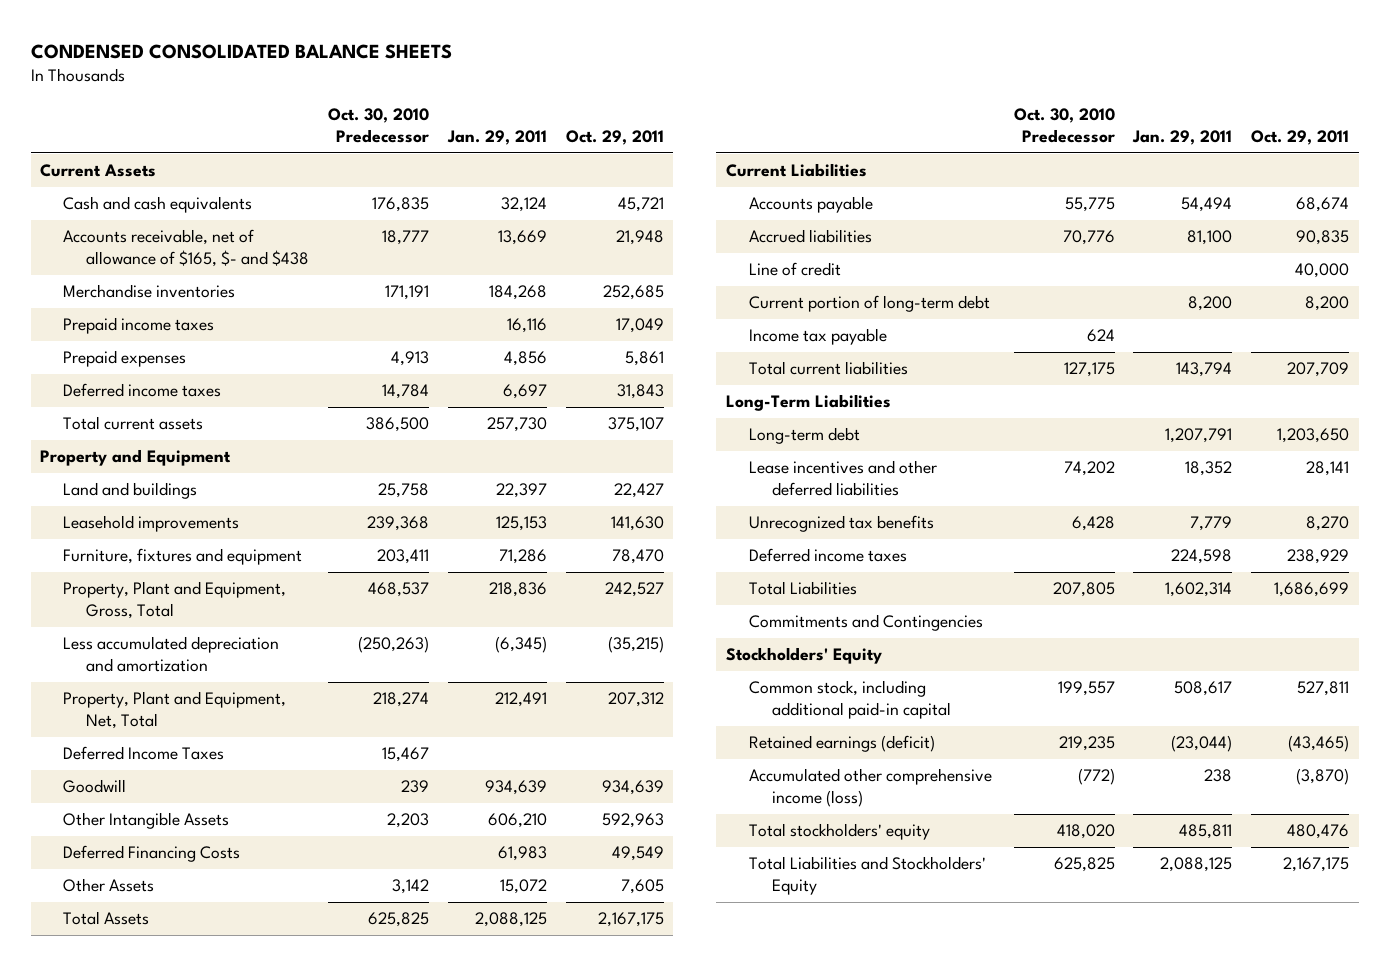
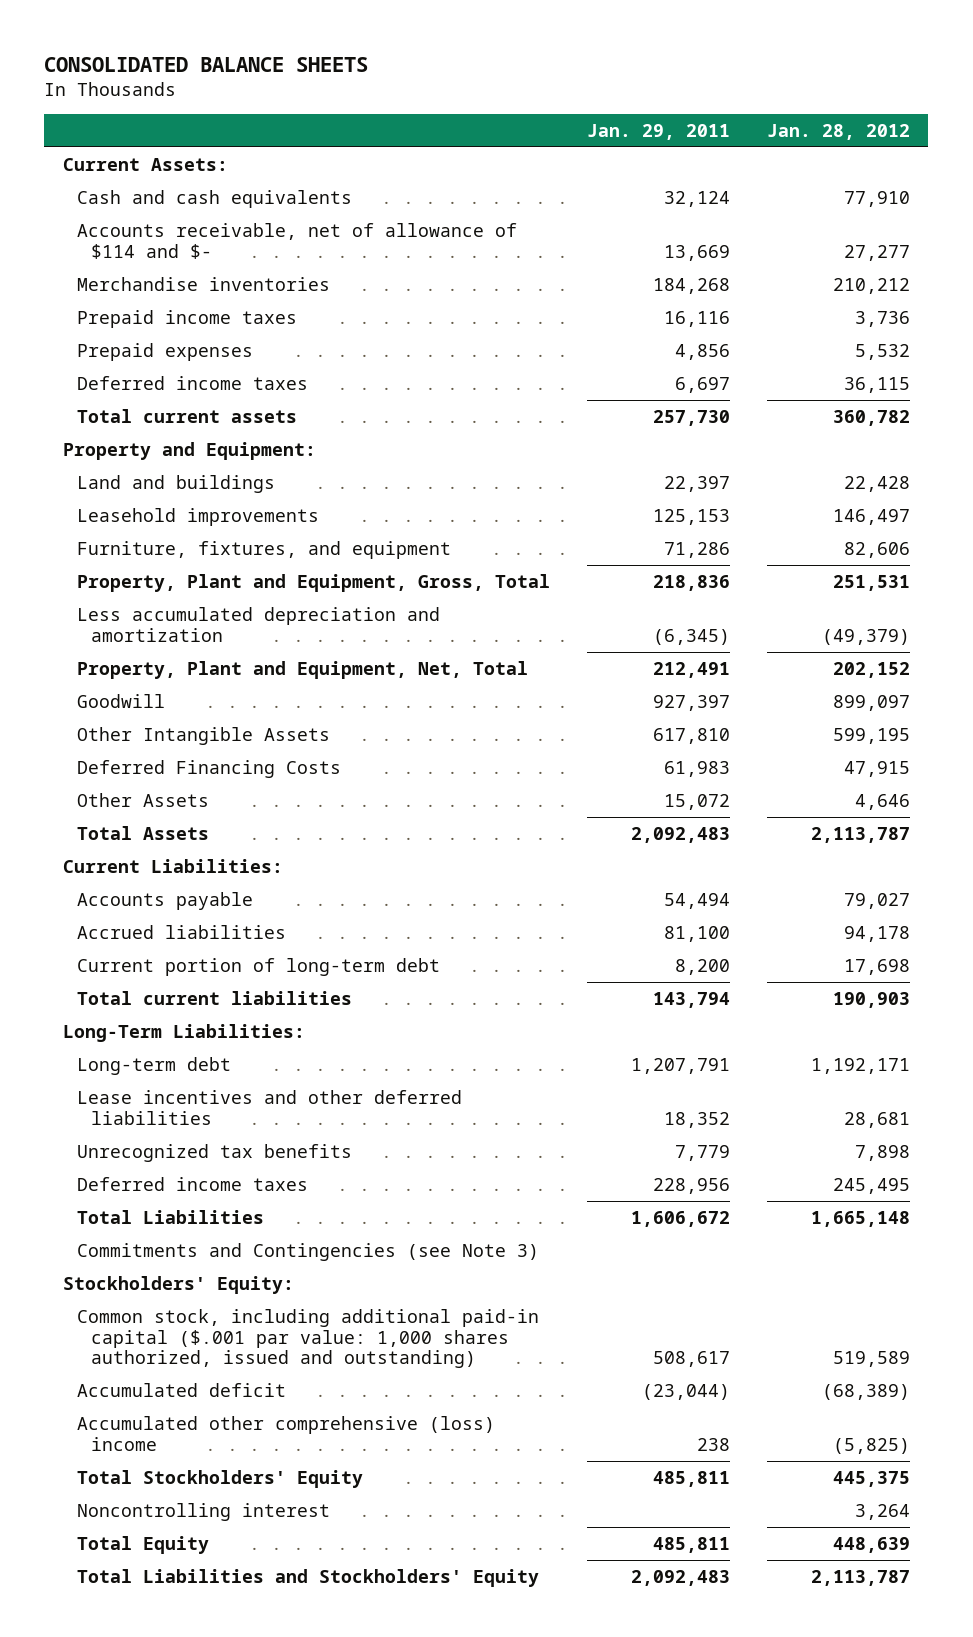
- CONDENSED CONSOLIDATED BALANCE SHEETS
+ CONSOLIDATED BALANCE SHEETS
- | Oct. 30, 2010 Predecessor | Jan. 29, 2011 | Oct. 29, 2011
+ | Jan. 29, 2011 | Jan. 28, 2012
- Current Assets
+ Current Assets:
- Accounts receivable, net of allowance of $165, $- and $438 | 18,777 | 13,669 | 21,948
+ Accounts receivable, net of allowance of $114 and $- | 13,669 | 27,277
- Property and Equipment
+ Property and Equipment:
- Furniture, fixtures and equipment | 203,411 | 71,286 | 78,470
+ Furniture, fixtures, and equipment | 71,286 | 82,606
- Deferred Income Taxes | 15,467 | |
- Goodwill | 239 | 934,639 | 934,639
- Other Intangible Assets | 2,203 | 606,210 | 592,963
+ Goodwill | 927,397 | 899,097
+ Other Intangible Assets | 617,810 | 599,195
- Total Assets | 625,825 | 2,088,125 | 2,167,175
- Current Liabilities
+ Total Assets | 2,092,483 | 2,113,787
+ Current Liabilities:
- Line of credit | | | 40,000
- Income tax payable | 624 | |
- Long-Term Liabilities
+ Long-Term Liabilities:
- Deferred income taxes | | 224,598 | 238,929
- Total Liabilities | 207,805 | 1,602,314 | 1,686,699
- Commitments and Contingencies
- Stockholders' Equity
- Common stock, including additional paid-in capital | 199,557 | 508,617 | 527,811
- Retained earnings (deficit) | 219,235 | (23,044) | (43,465)
- Accumulated other comprehensive income (loss) | (772) | 238 | (3,870)
- Total stockholders' equity | 418,020 | 485,811 | 480,476
- Total Liabilities and Stockholders' Equity | 625,825 | 2,088,125 | 2,167,175
+ Deferred income taxes | 228,956 | 245,495
+ Total Liabilities | 1,606,672 | 1,665,148
+ Commitments and Contingencies (see Note 3)
+ Stockholders' Equity:
+ Common stock, including additional paid-in capital ($.001 par value: 1,000 shares authorized, issued and outstanding) | 508,617 | 519,589
+ Accumulated deficit | (23,044) | (68,389)
+ Accumulated other comprehensive (loss) income | 238 | (5,825)
+ Total Stockholders' Equity | 485,811 | 445,375
+ Noncontrolling interest | | 3,264
+ Total Equity | 485,811 | 448,639
+ Total Liabilities and Stockholders' Equity | 2,092,483 | 2,113,787

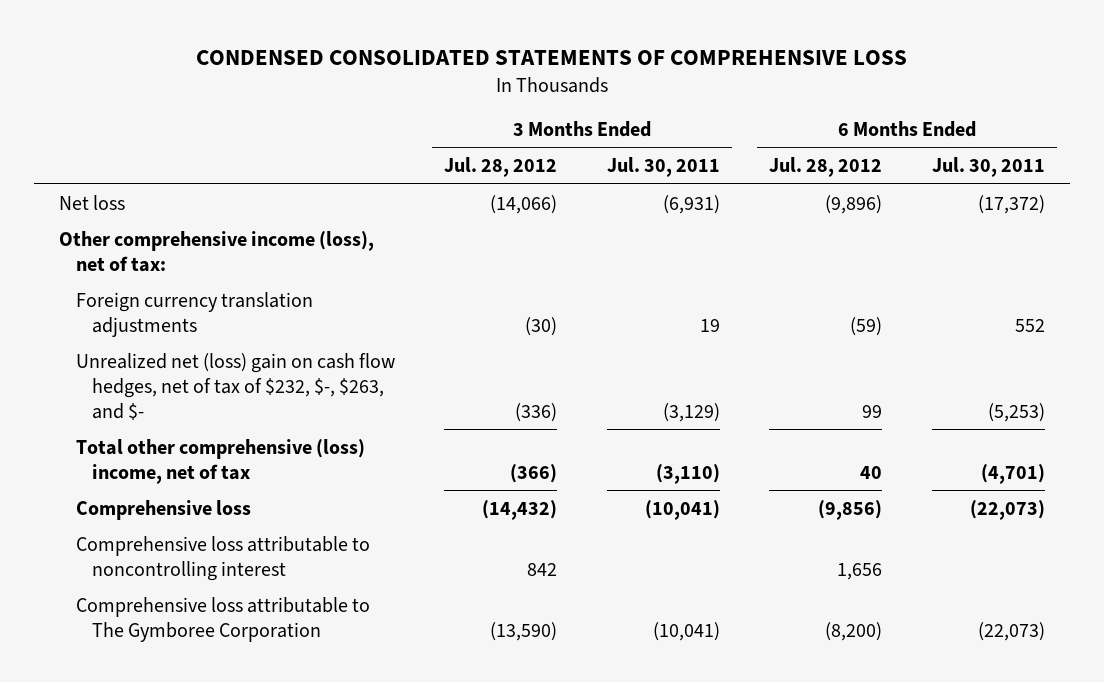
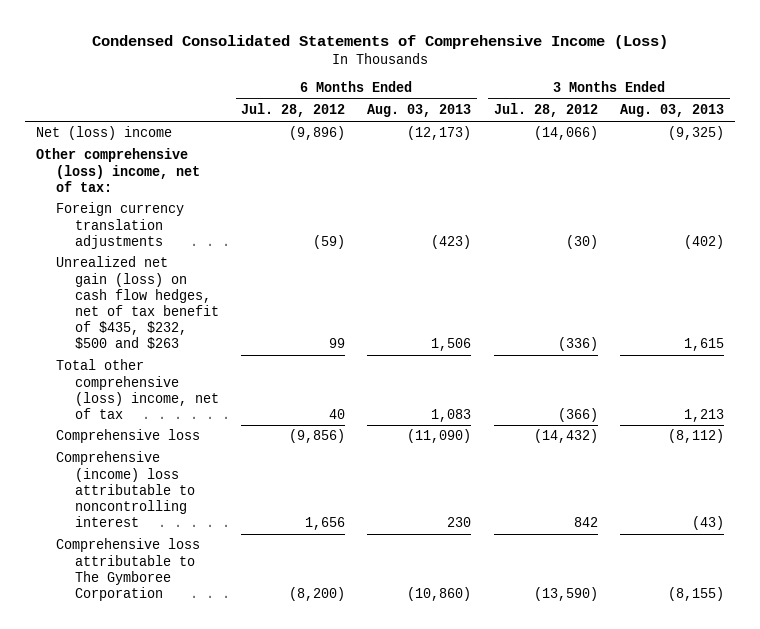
- CONDENSED CONSOLIDATED STATEMENTS OF COMPREHENSIVE LOSS
+ Condensed Consolidated Statements of Comprehensive Income (Loss)
- | 3 Months Ended Jul. 28, 2012 | 3 Months Ended Jul. 30, 2011 | 6 Months Ended Jul. 28, 2012 | 6 Months Ended Jul. 30, 2011
+ | 6 Months Ended Jul. 28, 2012 | 6 Months Ended Aug. 03, 2013 | 3 Months Ended Jul. 28, 2012 | 3 Months Ended Aug. 03, 2013
- Net loss | (14,066) | (6,931) | (9,896) | (17,372)
- Other comprehensive income (loss), net of tax:
+ Net (loss) income | (9,896) | (12,173) | (14,066) | (9,325)
+ Other comprehensive (loss) income, net of tax:
- Unrealized net (loss) gain on cash flow hedges, net of tax of $232, $-, $263, and $- | (336) | (3,129) | 99 | (5,253)
+ Unrealized net gain (loss) on cash flow hedges, net of tax benefit of $435, $232, $500 and $263 | 99 | 1,506 | (336) | 1,615
- Comprehensive loss attributable to noncontrolling interest | 842 | | 1,656 |
+ Comprehensive (income) loss attributable to noncontrolling interest | 1,656 | 230 | 842 | (43)

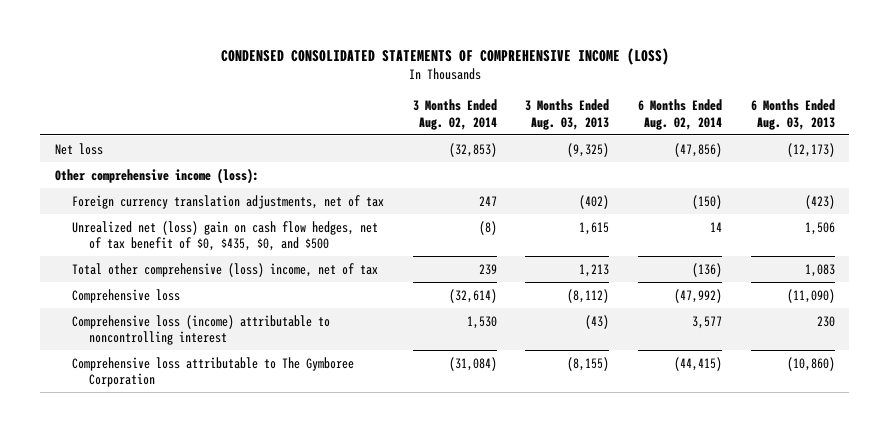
- Condensed Consolidated Statements of Comprehensive Income (Loss)
+ CONDENSED CONSOLIDATED STATEMENTS OF COMPREHENSIVE INCOME (LOSS)
- | 6 Months Ended Jul. 28, 2012 | 6 Months Ended Aug. 03, 2013 | 3 Months Ended Jul. 28, 2012 | 3 Months Ended Aug. 03, 2013
+ | 3 Months Ended Aug. 02, 2014 | 3 Months Ended Aug. 03, 2013 | 6 Months Ended Aug. 02, 2014 | 6 Months Ended Aug. 03, 2013
- Net (loss) income | (9,896) | (12,173) | (14,066) | (9,325)
- Other comprehensive (loss) income, net of tax:
- Foreign currency translation adjustments | (59) | (423) | (30) | (402)
- Unrealized net gain (loss) on cash flow hedges, net of tax benefit of $435, $232, $500 and $263 | 99 | 1,506 | (336) | 1,615
+ Net loss | (32,853) | (9,325) | (47,856) | (12,173)
+ Other comprehensive income (loss):
+ Foreign currency translation adjustments, net of tax | 247 | (402) | (150) | (423)
+ Unrealized net (loss) gain on cash flow hedges, net of tax benefit of $0, $435, $0, and $500 | (8) | 1,615 | 14 | 1,506
- Comprehensive (income) loss attributable to noncontrolling interest | 1,656 | 230 | 842 | (43)
+ Comprehensive loss (income) attributable to noncontrolling interest | 1,530 | (43) | 3,577 | 230

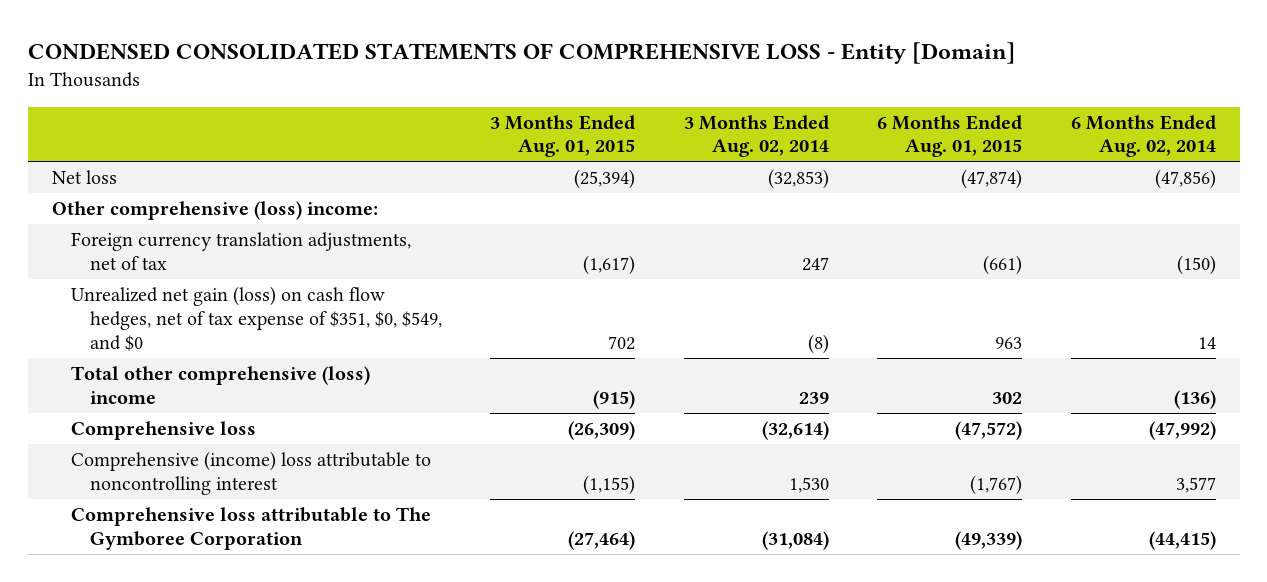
- CONDENSED CONSOLIDATED STATEMENTS OF COMPREHENSIVE INCOME (LOSS)
+ CONDENSED CONSOLIDATED STATEMENTS OF COMPREHENSIVE LOSS - Entity [Domain]
- | 3 Months Ended Aug. 02, 2014 | 3 Months Ended Aug. 03, 2013 | 6 Months Ended Aug. 02, 2014 | 6 Months Ended Aug. 03, 2013
+ | 3 Months Ended Aug. 01, 2015 | 3 Months Ended Aug. 02, 2014 | 6 Months Ended Aug. 01, 2015 | 6 Months Ended Aug. 02, 2014
- Other comprehensive income (loss):
+ Other comprehensive (loss) income:
- Unrealized net (loss) gain on cash flow hedges, net of tax benefit of $0, $435, $0, and $500 | (8) | 1,615 | 14 | 1,506
- Total other comprehensive (loss) income, net of tax | 239 | 1,213 | (136) | 1,083
+ Unrealized net gain (loss) on cash flow hedges, net of tax expense of $351, $0, $549, and $0 | 702 | (8) | 963 | 14
+ Total other comprehensive (loss) income | (915) | 239 | 302 | (136)
- Comprehensive loss (income) attributable to noncontrolling interest | 1,530 | (43) | 3,577 | 230
+ Comprehensive (income) loss attributable to noncontrolling interest | (1,155) | 1,530 | (1,767) | 3,577

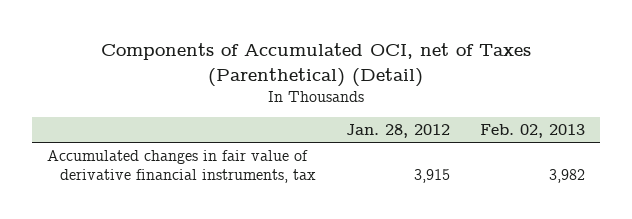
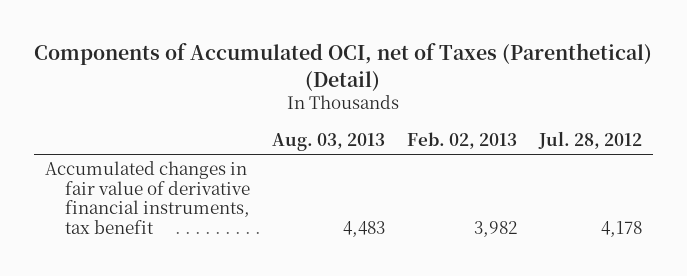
- | Jan. 28, 2012 | Feb. 02, 2013
+ | Aug. 03, 2013 | Feb. 02, 2013 | Jul. 28, 2012
- Accumulated changes in fair value of derivative financial instruments, tax | 3,915 | 3,982
+ Accumulated changes in fair value of derivative financial instruments, tax benefit | 4,483 | 3,982 | 4,178

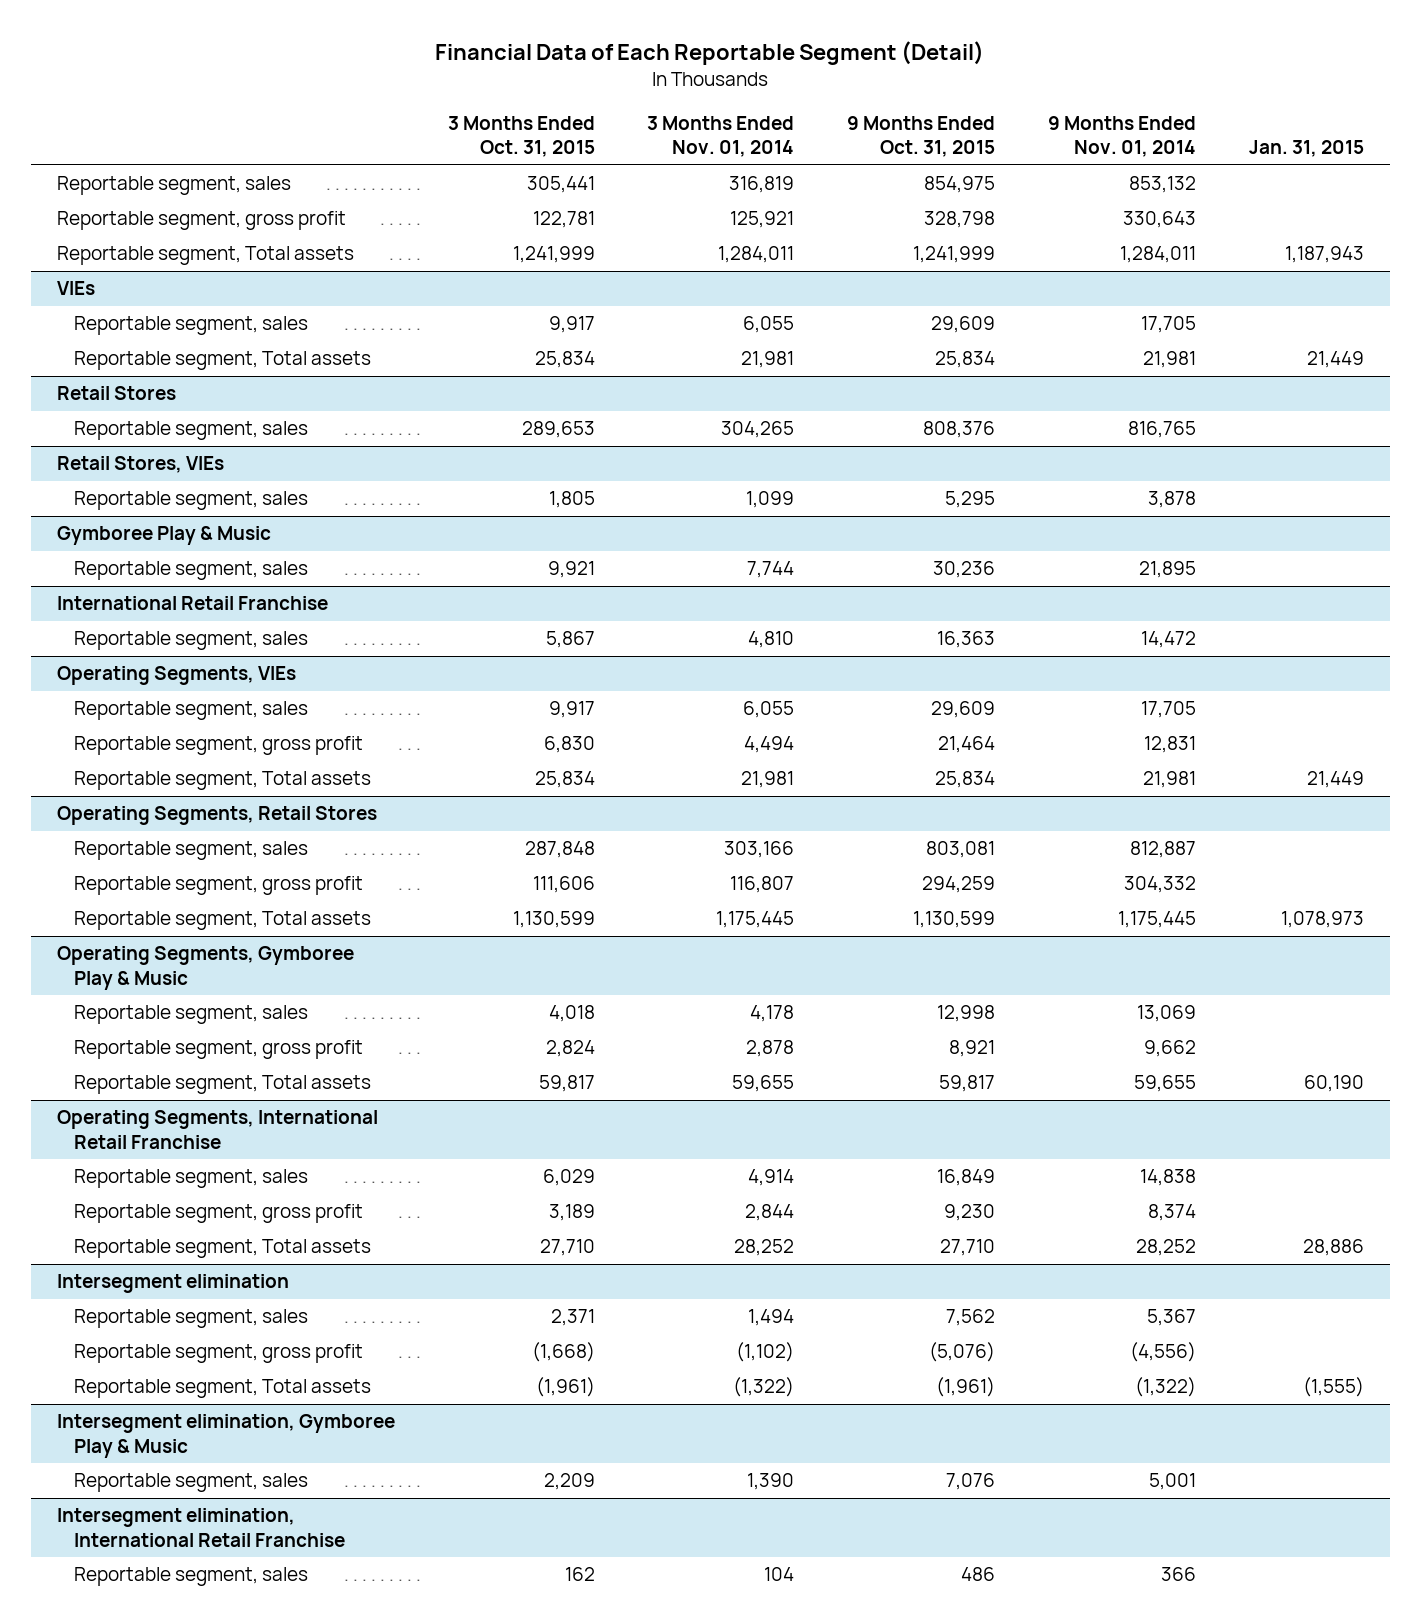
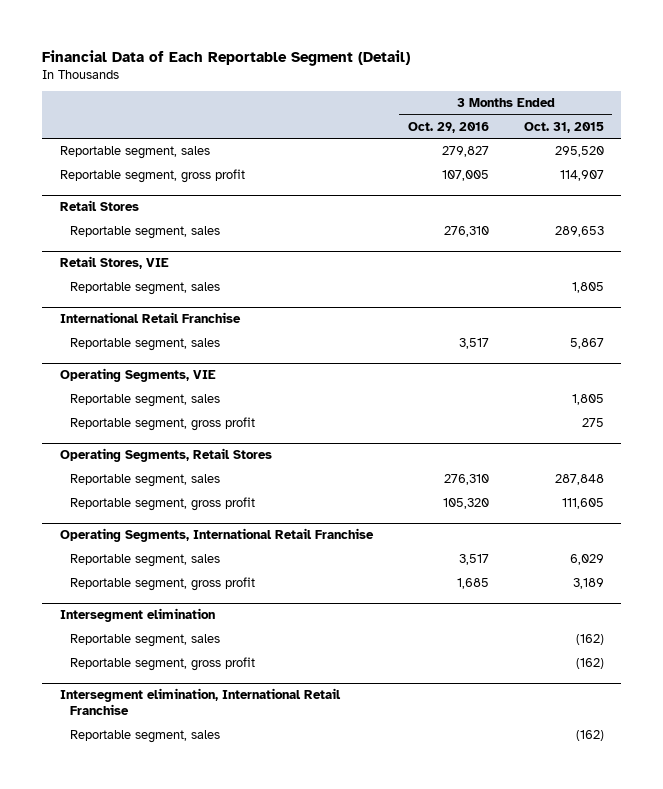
- | 3 Months Ended Oct. 31, 2015 | 3 Months Ended Nov. 01, 2014 | 9 Months Ended Oct. 31, 2015 | 9 Months Ended Nov. 01, 2014 | Jan. 31, 2015
+ | 3 Months Ended Oct. 29, 2016 | 3 Months Ended Oct. 31, 2015
- Reportable segment, sales | 305,441 | 316,819 | 854,975 | 853,132 |
- Reportable segment, gross profit | 122,781 | 125,921 | 328,798 | 330,643 |
- Reportable segment, Total assets | 1,241,999 | 1,284,011 | 1,241,999 | 1,284,011 | 1,187,943
- VIEs
- Reportable segment, sales | 9,917 | 6,055 | 29,609 | 17,705 |
- Reportable segment, Total assets | 25,834 | 21,981 | 25,834 | 21,981 | 21,449
+ Reportable segment, sales | 279,827 | 295,520
+ Reportable segment, gross profit | 107,005 | 114,907
- Retail Stores, VIEs
+ Retail Stores, VIE
- Gymboree Play & Music
- Reportable segment, sales | 9,921 | 7,744 | 30,236 | 21,895 |
- Operating Segments, VIEs
- Reportable segment, sales | 9,917 | 6,055 | 29,609 | 17,705 |
- Reportable segment, gross profit | 6,830 | 4,494 | 21,464 | 12,831 |
- Reportable segment, Total assets | 25,834 | 21,981 | 25,834 | 21,981 | 21,449
+ Operating Segments, VIE
+ Reportable segment, sales | | 1,805
+ Reportable segment, gross profit | | 275
@ Operating Segments, Retail Stores
- Reportable segment, gross profit | 111,606 | 116,807 | 294,259 | 304,332 |
- Reportable segment, Total assets | 1,130,599 | 1,175,445 | 1,130,599 | 1,175,445 | 1,078,973
- Operating Segments, Gymboree Play & Music
- Reportable segment, sales | 4,018 | 4,178 | 12,998 | 13,069 |
- Reportable segment, gross profit | 2,824 | 2,878 | 8,921 | 9,662 |
- Reportable segment, Total assets | 59,817 | 59,655 | 59,817 | 59,655 | 60,190
@ Operating Segments, Retail Stores
+ Reportable segment, gross profit | 105,320 | 111,605
@ Operating Segments, International Retail Franchise
- Reportable segment, Total assets | 27,710 | 28,252 | 27,710 | 28,252 | 28,886
@ Intersegment elimination
- Reportable segment, sales | 2,371 | 1,494 | 7,562 | 5,367 |
- Reportable segment, gross profit | (1,668) | (1,102) | (5,076) | (4,556) |
- Reportable segment, Total assets | (1,961) | (1,322) | (1,961) | (1,322) | (1,555)
- Intersegment elimination, Gymboree Play & Music
- Reportable segment, sales | 2,209 | 1,390 | 7,076 | 5,001 |
@ Intersegment elimination
+ Reportable segment, sales | | (162)
+ Reportable segment, gross profit | | (162)
@ Intersegment elimination, International Retail Franchise
- Reportable segment, sales | 162 | 104 | 486 | 366 |
+ Reportable segment, sales | | (162)

